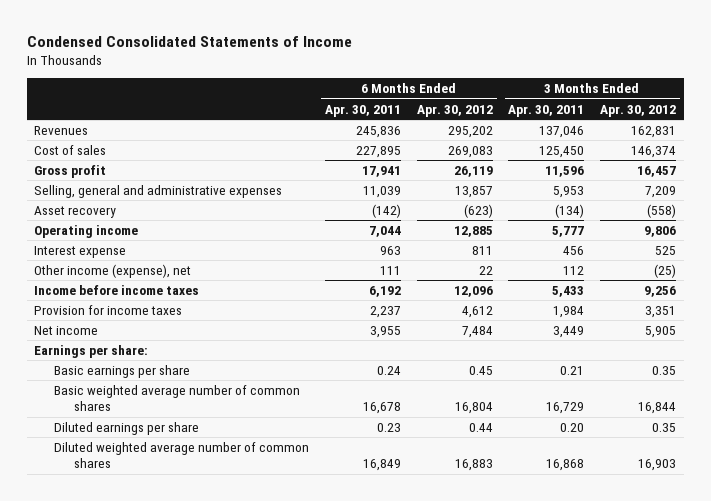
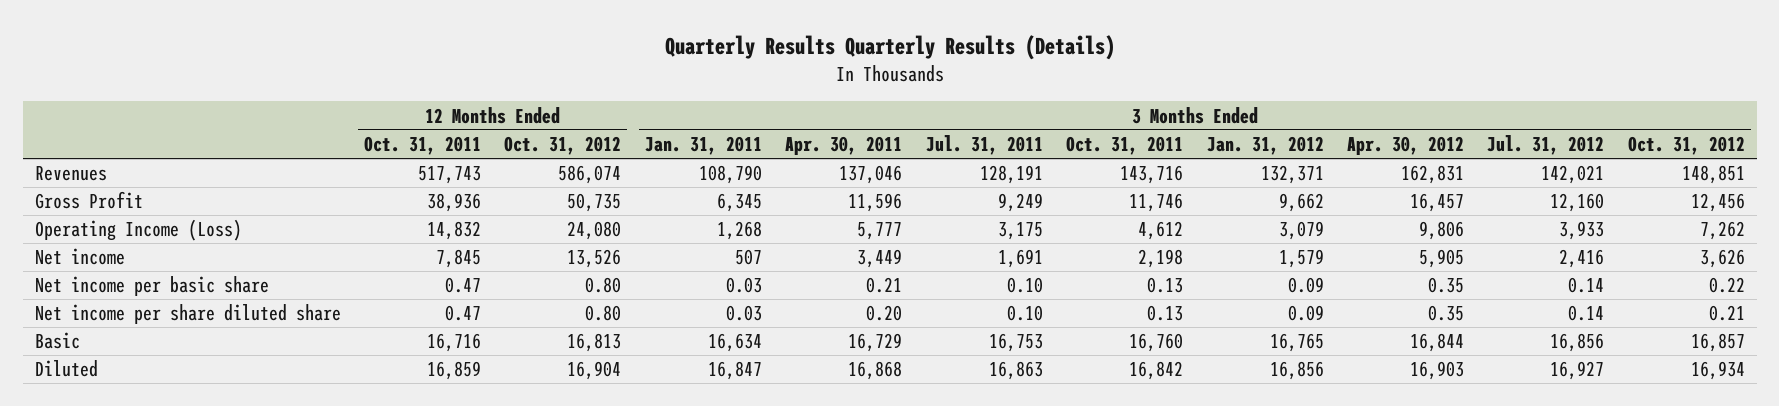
- Condensed Consolidated Statements of Income
+ Quarterly Results Quarterly Results (Details)
- | 6 Months Ended Apr. 30, 2011 | 6 Months Ended Apr. 30, 2012 | 3 Months Ended Apr. 30, 2011 | 3 Months Ended Apr. 30, 2012
+ | 12 Months Ended Oct. 31, 2011 | 12 Months Ended Oct. 31, 2012 | 3 Months Ended Jan. 31, 2011 | 3 Months Ended Apr. 30, 2011 | 3 Months Ended Jul. 31, 2011 | 3 Months Ended Oct. 31, 2011 | 3 Months Ended Jan. 31, 2012 | 3 Months Ended Apr. 30, 2012 | 3 Months Ended Jul. 31, 2012 | 3 Months Ended Oct. 31, 2012
- Cost of sales | 227,895 | 269,083 | 125,450 | 146,374
- Gross profit | 17,941 | 26,119 | 11,596 | 16,457
- Selling, general and administrative expenses | 11,039 | 13,857 | 5,953 | 7,209
- Asset recovery | (142) | (623) | (134) | (558)
- Operating income | 7,044 | 12,885 | 5,777 | 9,806
- Interest expense | 963 | 811 | 456 | 525
- Other income (expense), net | 111 | 22 | 112 | (25)
- Income before income taxes | 6,192 | 12,096 | 5,433 | 9,256
- Provision for income taxes | 2,237 | 4,612 | 1,984 | 3,351
+ Gross Profit | 38,936 | 50,735 | 6,345 | 11,596 | 9,249 | 11,746 | 9,662 | 16,457 | 12,160 | 12,456
+ Operating Income (Loss) | 14,832 | 24,080 | 1,268 | 5,777 | 3,175 | 4,612 | 3,079 | 9,806 | 3,933 | 7,262
- Earnings per share:
- Basic earnings per share | 0.24 | 0.45 | 0.21 | 0.35
- Basic weighted average number of common shares | 16,678 | 16,804 | 16,729 | 16,844
- Diluted earnings per share | 0.23 | 0.44 | 0.20 | 0.35
- Diluted weighted average number of common shares | 16,849 | 16,883 | 16,868 | 16,903
+ Net income per basic share | 0.47 | 0.80 | 0.03 | 0.21 | 0.10 | 0.13 | 0.09 | 0.35 | 0.14 | 0.22
+ Net income per share diluted share | 0.47 | 0.80 | 0.03 | 0.20 | 0.10 | 0.13 | 0.09 | 0.35 | 0.14 | 0.21
+ Basic | 16,716 | 16,813 | 16,634 | 16,729 | 16,753 | 16,760 | 16,765 | 16,844 | 16,856 | 16,857
+ Diluted | 16,859 | 16,904 | 16,847 | 16,868 | 16,863 | 16,842 | 16,856 | 16,903 | 16,927 | 16,934

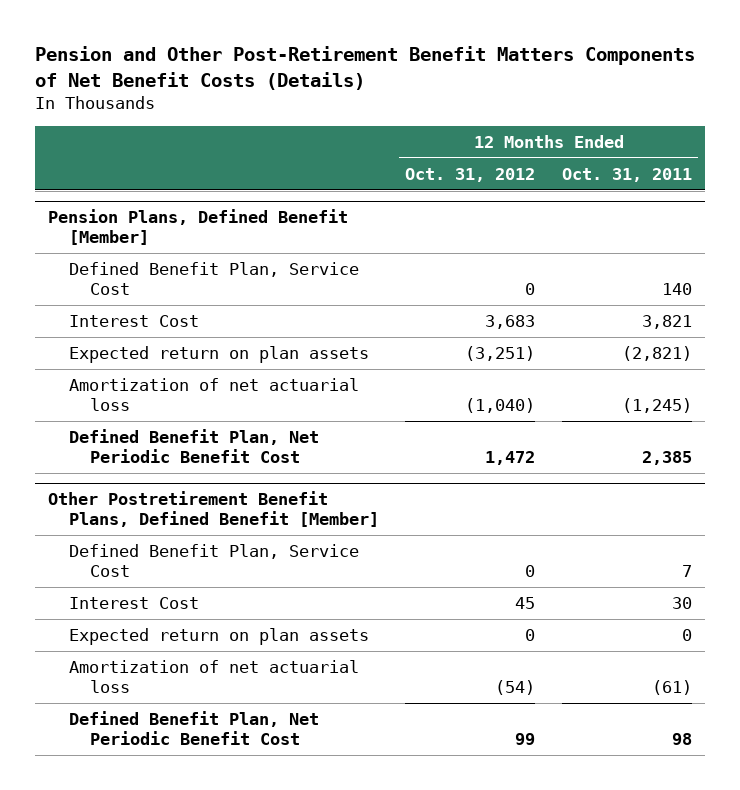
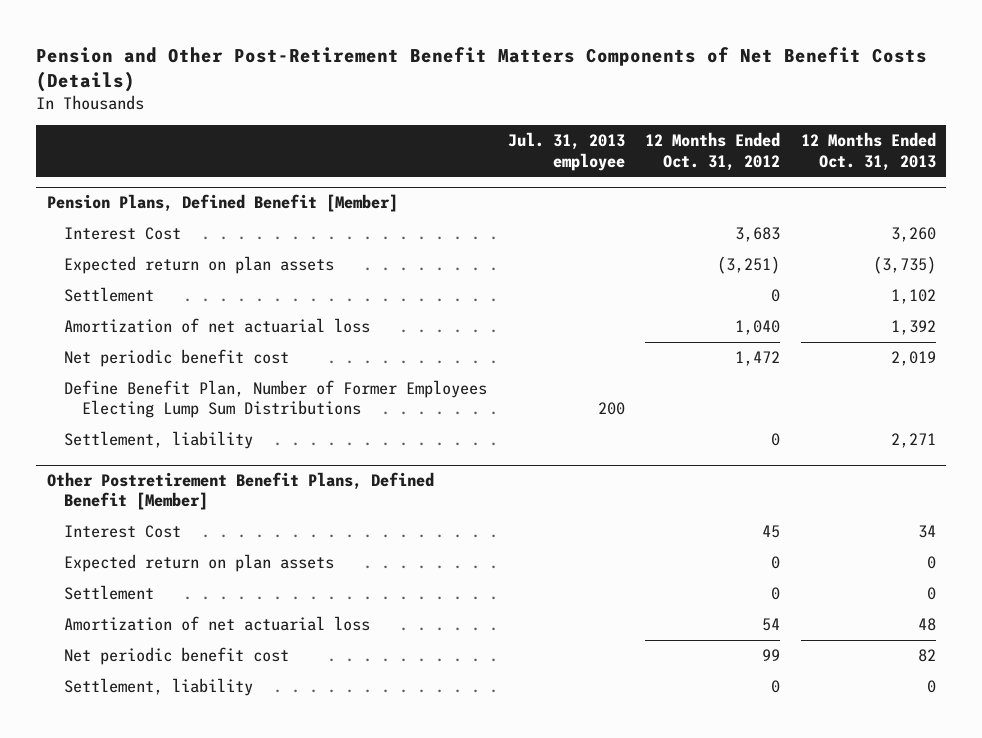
- | 12 Months Ended Oct. 31, 2012 | 12 Months Ended Oct. 31, 2011
+ | Jul. 31, 2013 employee | 12 Months Ended Oct. 31, 2012 | 12 Months Ended Oct. 31, 2013
@ Pension Plans, Defined Benefit [Member]
- Defined Benefit Plan, Service Cost | 0 | 140
- Amortization of net actuarial loss | (1,040) | (1,245)
- Defined Benefit Plan, Net Periodic Benefit Cost | 1,472 | 2,385
+ Settlement | | 0 | 1,102
+ Amortization of net actuarial loss | | 1,040 | 1,392
+ Net periodic benefit cost | | 1,472 | 2,019
+ Define Benefit Plan, Number of Former Employees Electing Lump Sum Distributions | 200 | |
+ Settlement, liability | | 0 | 2,271
@ Other Postretirement Benefit Plans, Defined Benefit [Member]
- Defined Benefit Plan, Service Cost | 0 | 7
- Amortization of net actuarial loss | (54) | (61)
- Defined Benefit Plan, Net Periodic Benefit Cost | 99 | 98
+ Settlement | | 0 | 0
+ Amortization of net actuarial loss | | 54 | 48
+ Net periodic benefit cost | | 99 | 82
+ Settlement, liability | | 0 | 0

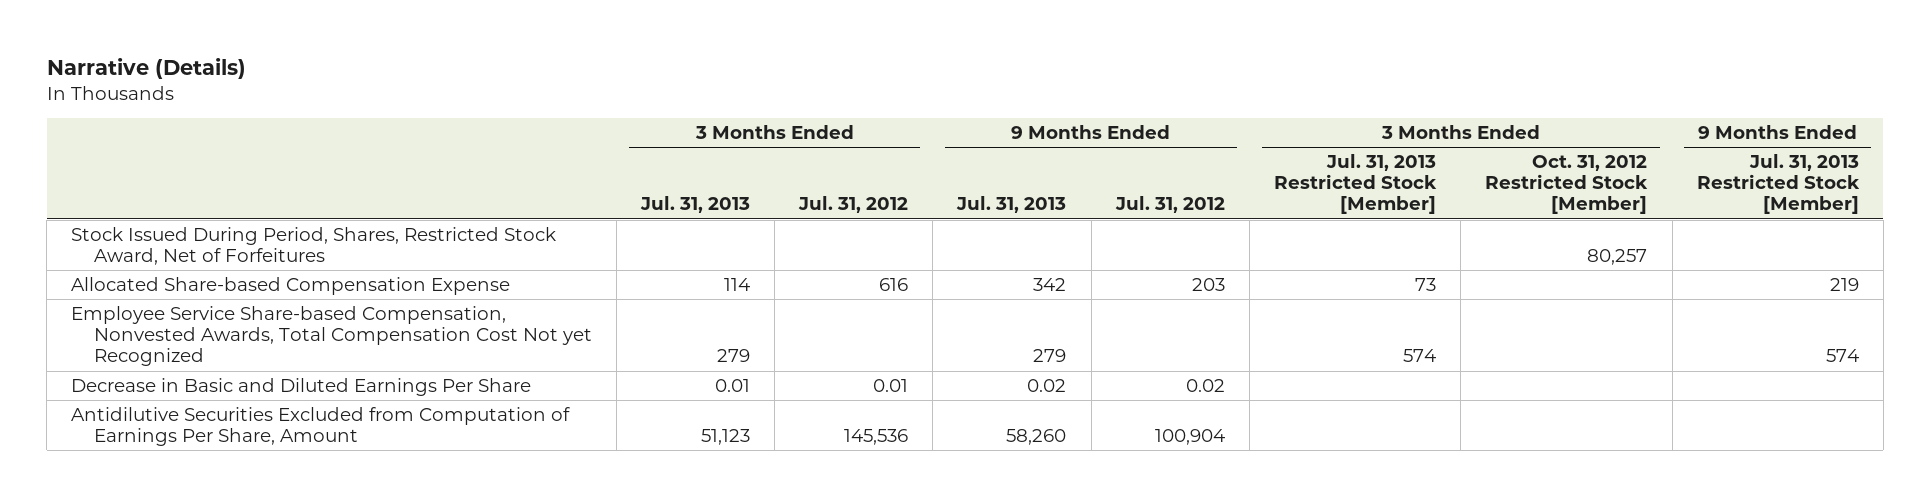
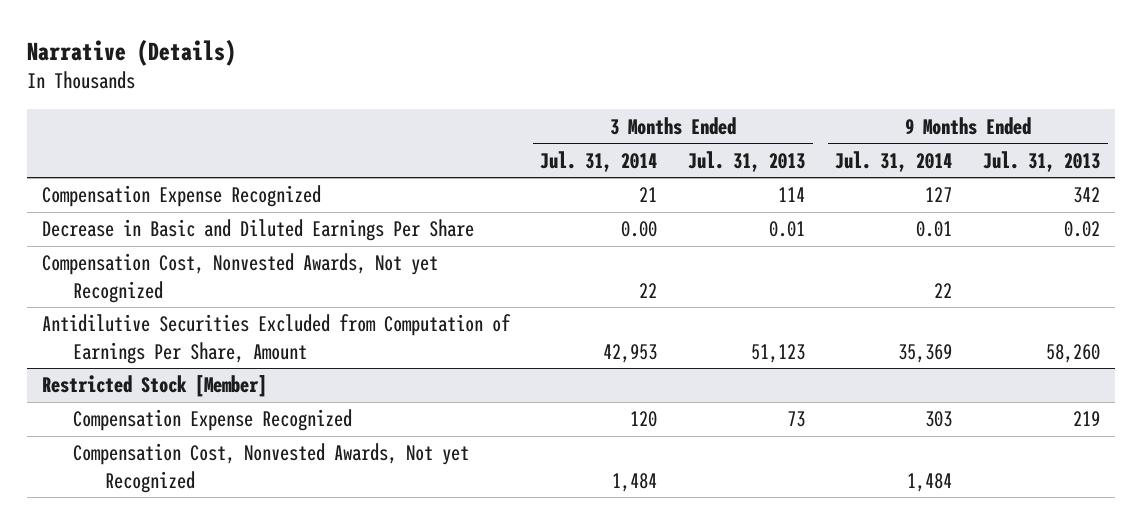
- | 3 Months Ended Jul. 31, 2013 | 3 Months Ended Jul. 31, 2012 | 9 Months Ended Jul. 31, 2013 | 9 Months Ended Jul. 31, 2012 | 3 Months Ended Jul. 31, 2013 Restricted Stock [Member] | 3 Months Ended Oct. 31, 2012 Restricted Stock [Member] | 9 Months Ended Jul. 31, 2013 Restricted Stock [Member]
+ | 3 Months Ended Jul. 31, 2014 | 3 Months Ended Jul. 31, 2013 | 9 Months Ended Jul. 31, 2014 | 9 Months Ended Jul. 31, 2013
- Stock Issued During Period, Shares, Restricted Stock Award, Net of Forfeitures | | | | | | 80,257 |
- Allocated Share-based Compensation Expense | 114 | 616 | 342 | 203 | 73 | | 219
- Employee Service Share-based Compensation, Nonvested Awards, Total Compensation Cost Not yet Recognized | 279 | | 279 | | 574 | | 574
+ Compensation Expense Recognized | 21 | 114 | 127 | 342
+ Compensation Cost, Nonvested Awards, Not yet Recognized | 22 | | 22 |
+ Restricted Stock [Member]
+ Compensation Expense Recognized | 120 | 73 | 303 | 219
+ Compensation Cost, Nonvested Awards, Not yet Recognized | 1,484 | | 1,484 |

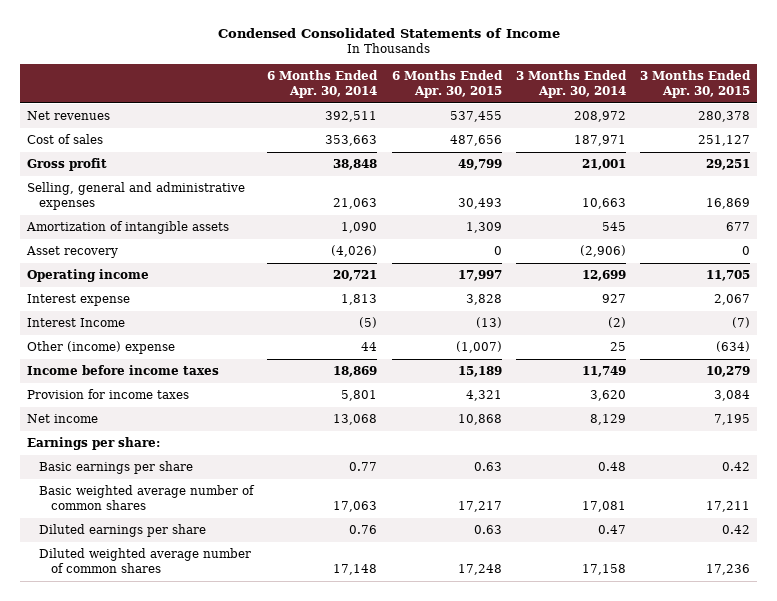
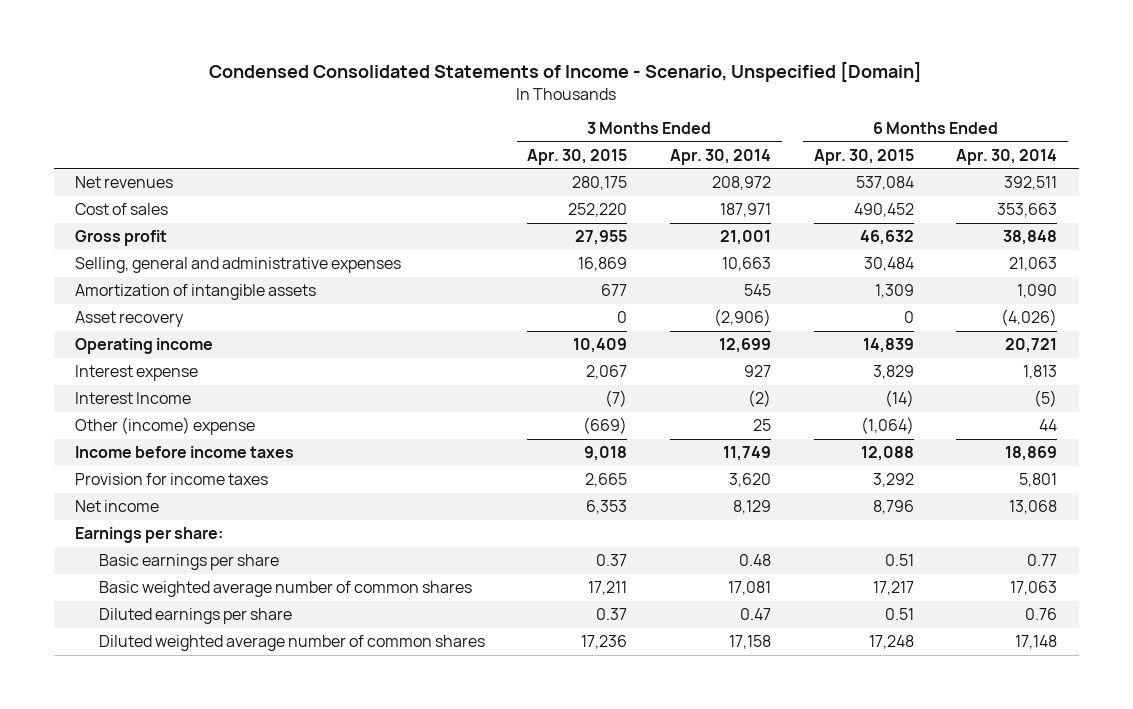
- Condensed Consolidated Statements of Income
+ Condensed Consolidated Statements of Income - Scenario, Unspecified [Domain]
- | 6 Months Ended Apr. 30, 2014 | 6 Months Ended Apr. 30, 2015 | 3 Months Ended Apr. 30, 2014 | 3 Months Ended Apr. 30, 2015
+ | 3 Months Ended Apr. 30, 2015 | 3 Months Ended Apr. 30, 2014 | 6 Months Ended Apr. 30, 2015 | 6 Months Ended Apr. 30, 2014
- Net revenues | 392,511 | 537,455 | 208,972 | 280,378
- Cost of sales | 353,663 | 487,656 | 187,971 | 251,127
- Gross profit | 38,848 | 49,799 | 21,001 | 29,251
- Selling, general and administrative expenses | 21,063 | 30,493 | 10,663 | 16,869
+ Net revenues | 280,175 | 208,972 | 537,084 | 392,511
+ Cost of sales | 252,220 | 187,971 | 490,452 | 353,663
+ Gross profit | 27,955 | 21,001 | 46,632 | 38,848
+ Selling, general and administrative expenses | 16,869 | 10,663 | 30,484 | 21,063
- Operating income | 20,721 | 17,997 | 12,699 | 11,705
- Interest expense | 1,813 | 3,828 | 927 | 2,067
- Interest Income | (5) | (13) | (2) | (7)
- Other (income) expense | 44 | (1,007) | 25 | (634)
- Income before income taxes | 18,869 | 15,189 | 11,749 | 10,279
- Provision for income taxes | 5,801 | 4,321 | 3,620 | 3,084
- Net income | 13,068 | 10,868 | 8,129 | 7,195
+ Operating income | 10,409 | 12,699 | 14,839 | 20,721
+ Interest expense | 2,067 | 927 | 3,829 | 1,813
+ Interest Income | (7) | (2) | (14) | (5)
+ Other (income) expense | (669) | 25 | (1,064) | 44
+ Income before income taxes | 9,018 | 11,749 | 12,088 | 18,869
+ Provision for income taxes | 2,665 | 3,620 | 3,292 | 5,801
+ Net income | 6,353 | 8,129 | 8,796 | 13,068
- Basic earnings per share | 0.77 | 0.63 | 0.48 | 0.42
+ Basic earnings per share | 0.37 | 0.48 | 0.51 | 0.77
- Diluted earnings per share | 0.76 | 0.63 | 0.47 | 0.42
+ Diluted earnings per share | 0.37 | 0.47 | 0.51 | 0.76

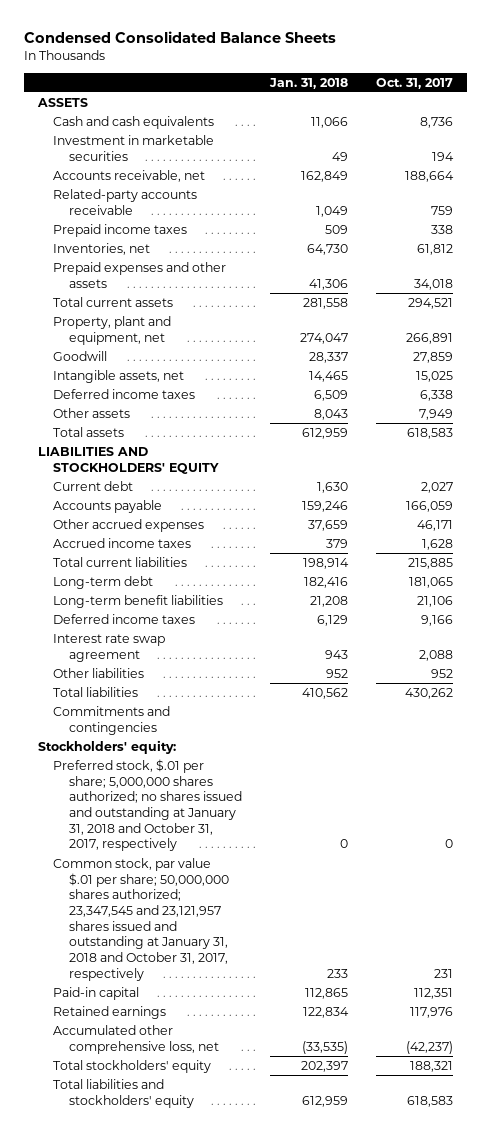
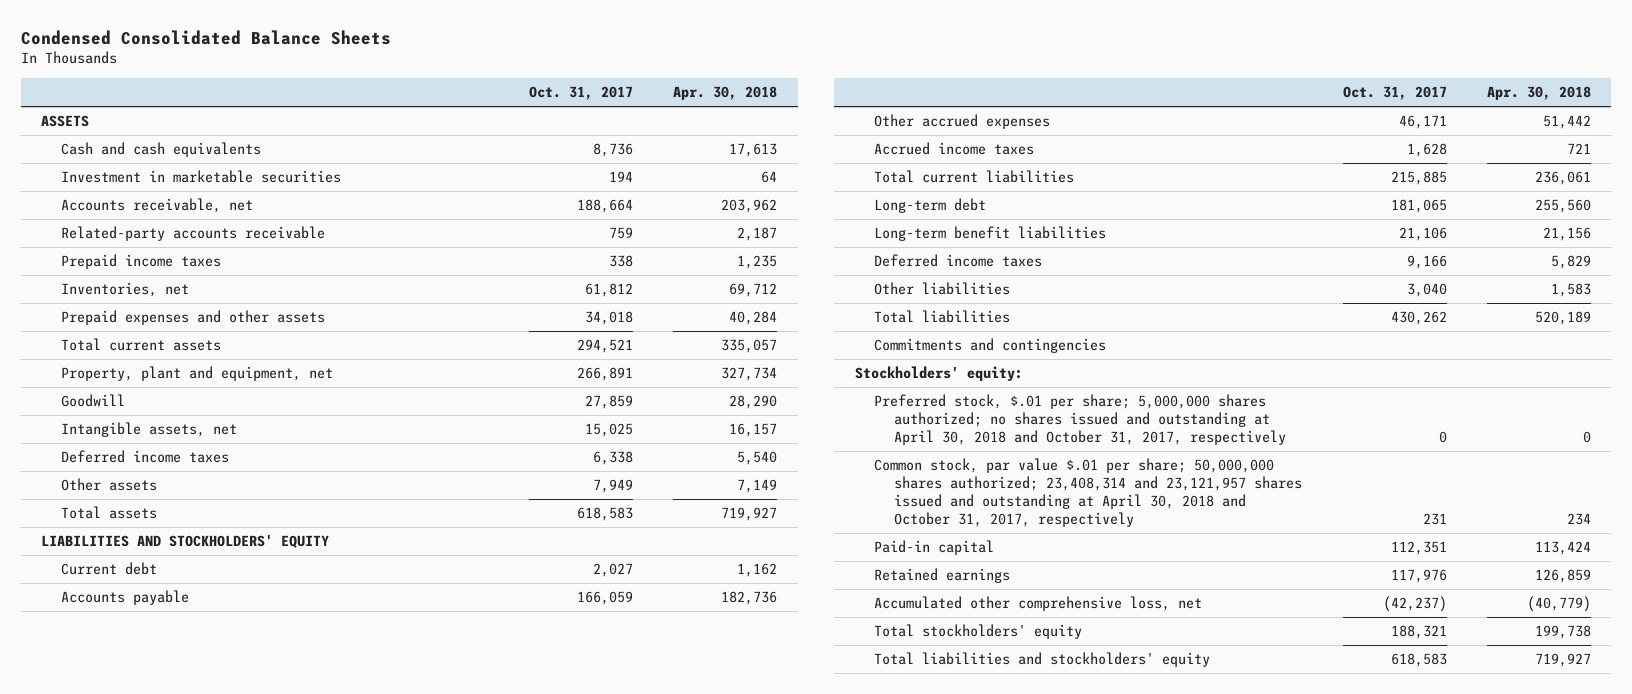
- | Jan. 31, 2018 | Oct. 31, 2017
+ | Oct. 31, 2017 | Apr. 30, 2018
- Interest rate swap agreement | 943 | 2,088
- Other liabilities | 952 | 952
+ Other liabilities | 3,040 | 1,583
- Preferred stock, $.01 per share; 5,000,000 shares authorized; no shares issued and outstanding at January 31, 2018 and October 31, 2017, respectively | 0 | 0
- Common stock, par value $.01 per share; 50,000,000 shares authorized; 23,347,545 and 23,121,957 shares issued and outstanding at January 31, 2018 and October 31, 2017, respectively | 233 | 231
+ Preferred stock, $.01 per share; 5,000,000 shares authorized; no shares issued and outstanding at April 30, 2018 and October 31, 2017, respectively | 0 | 0
+ Common stock, par value $.01 per share; 50,000,000 shares authorized; 23,408,314 and 23,121,957 shares issued and outstanding at April 30, 2018 and October 31, 2017, respectively | 231 | 234

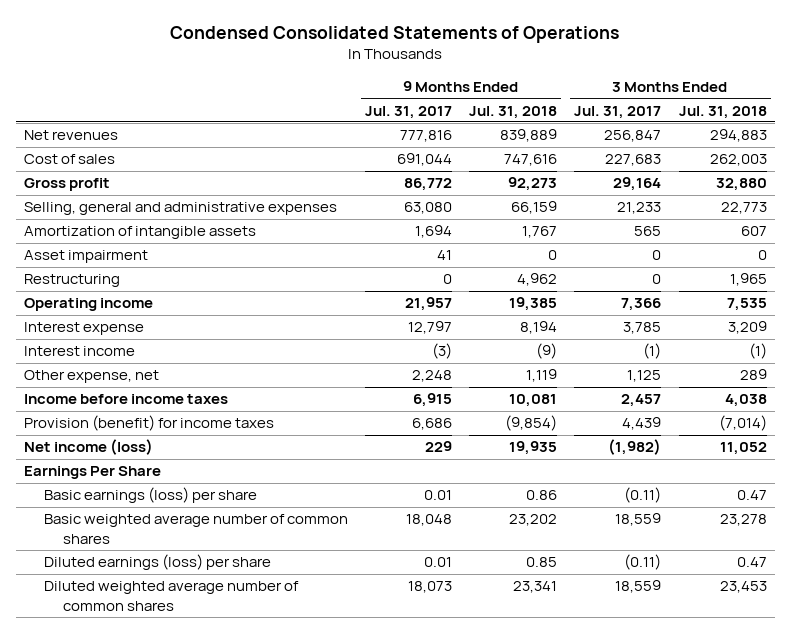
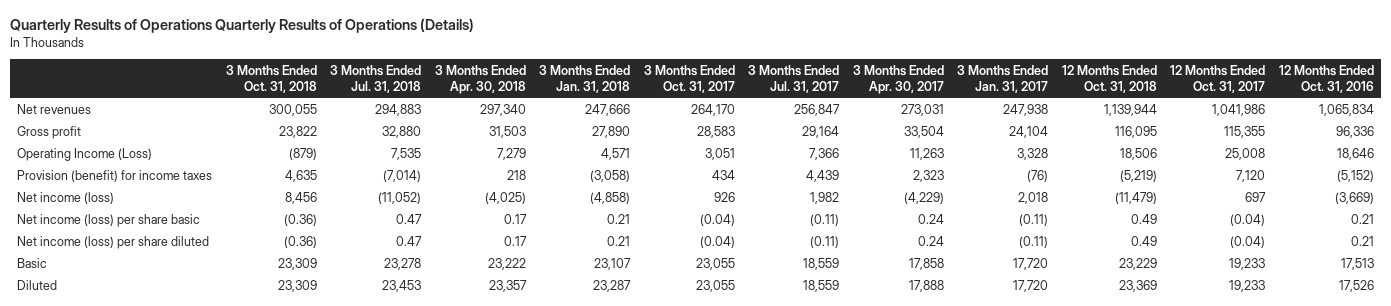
- Condensed Consolidated Statements of Operations
+ Quarterly Results of Operations Quarterly Results of Operations (Details)
- | 9 Months Ended Jul. 31, 2017 | 9 Months Ended Jul. 31, 2018 | 3 Months Ended Jul. 31, 2017 | 3 Months Ended Jul. 31, 2018
+ | 3 Months Ended Oct. 31, 2018 | 3 Months Ended Jul. 31, 2018 | 3 Months Ended Apr. 30, 2018 | 3 Months Ended Jan. 31, 2018 | 3 Months Ended Oct. 31, 2017 | 3 Months Ended Jul. 31, 2017 | 3 Months Ended Apr. 30, 2017 | 3 Months Ended Jan. 31, 2017 | 12 Months Ended Oct. 31, 2018 | 12 Months Ended Oct. 31, 2017 | 12 Months Ended Oct. 31, 2016
- Cost of sales | 691,044 | 747,616 | 227,683 | 262,003
- Selling, general and administrative expenses | 63,080 | 66,159 | 21,233 | 22,773
- Amortization of intangible assets | 1,694 | 1,767 | 565 | 607
- Asset impairment | 41 | 0 | 0 | 0
- Restructuring | 0 | 4,962 | 0 | 1,965
- Operating income | 21,957 | 19,385 | 7,366 | 7,535
- Interest expense | 12,797 | 8,194 | 3,785 | 3,209
- Interest income | (3) | (9) | (1) | (1)
- Other expense, net | 2,248 | 1,119 | 1,125 | 289
- Income before income taxes | 6,915 | 10,081 | 2,457 | 4,038
+ Operating Income (Loss) | (879) | 7,535 | 7,279 | 4,571 | 3,051 | 7,366 | 11,263 | 3,328 | 18,506 | 25,008 | 18,646
- Net income (loss) | 229 | 19,935 | (1,982) | 11,052
- Earnings Per Share
- Basic earnings (loss) per share | 0.01 | 0.86 | (0.11) | 0.47
- Basic weighted average number of common shares | 18,048 | 23,202 | 18,559 | 23,278
- Diluted earnings (loss) per share | 0.01 | 0.85 | (0.11) | 0.47
- Diluted weighted average number of common shares | 18,073 | 23,341 | 18,559 | 23,453
+ Net income (loss) | 8,456 | (11,052) | (4,025) | (4,858) | 926 | 1,982 | (4,229) | 2,018 | (11,479) | 697 | (3,669)
+ Net income (loss) per share basic | (0.36) | 0.47 | 0.17 | 0.21 | (0.04) | (0.11) | 0.24 | (0.11) | 0.49 | (0.04) | 0.21
+ Net income (loss) per share diluted | (0.36) | 0.47 | 0.17 | 0.21 | (0.04) | (0.11) | 0.24 | (0.11) | 0.49 | (0.04) | 0.21
+ Basic | 23,309 | 23,278 | 23,222 | 23,107 | 23,055 | 18,559 | 17,858 | 17,720 | 23,229 | 19,233 | 17,513
+ Diluted | 23,309 | 23,453 | 23,357 | 23,287 | 23,055 | 18,559 | 17,888 | 17,720 | 23,369 | 19,233 | 17,526

